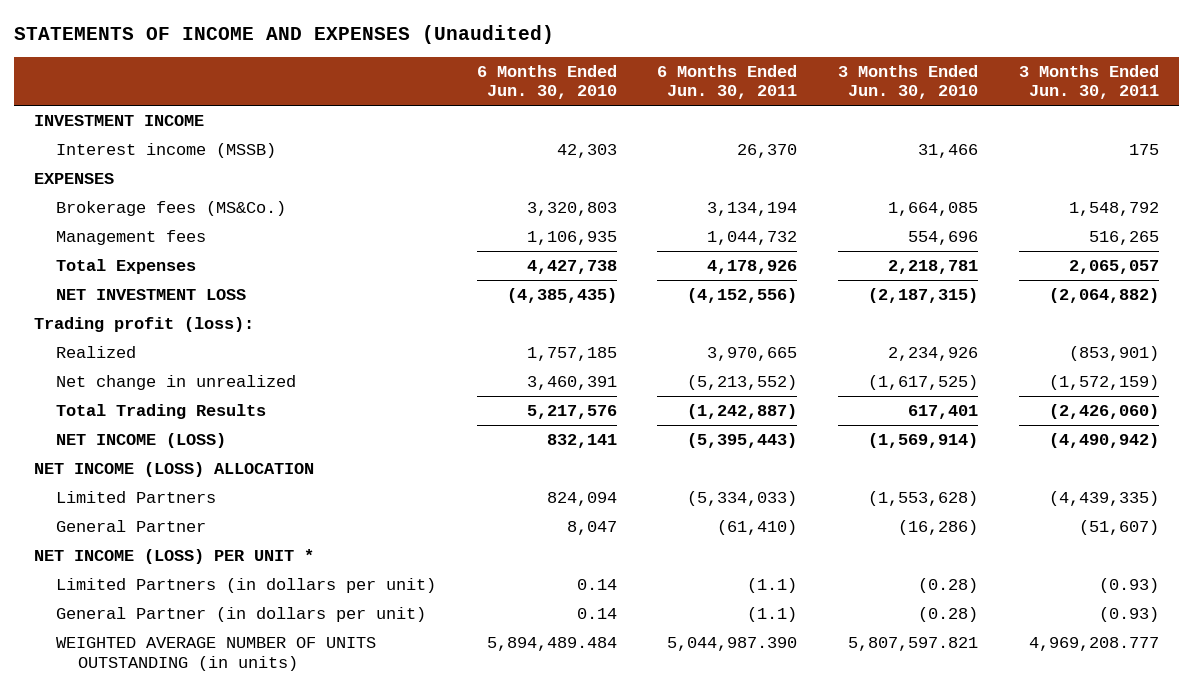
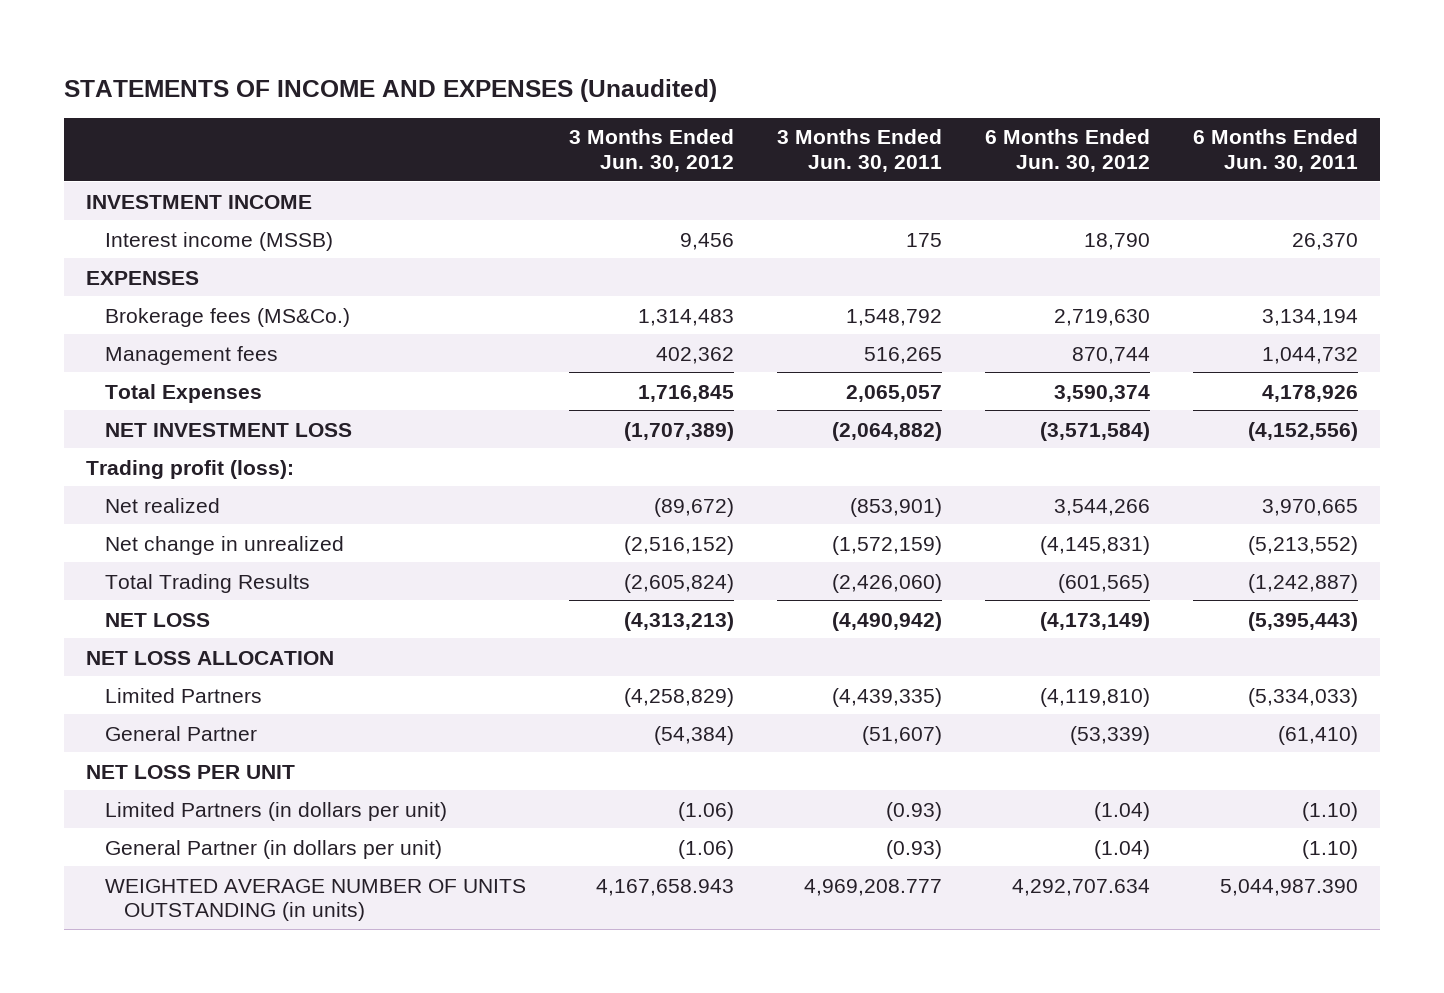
- | 6 Months Ended Jun. 30, 2010 | 6 Months Ended Jun. 30, 2011 | 3 Months Ended Jun. 30, 2010 | 3 Months Ended Jun. 30, 2011
+ | 3 Months Ended Jun. 30, 2012 | 3 Months Ended Jun. 30, 2011 | 6 Months Ended Jun. 30, 2012 | 6 Months Ended Jun. 30, 2011
- Realized | 1,757,185 | 3,970,665 | 2,234,926 | (853,901)
+ Net realized | (89,672) | (853,901) | 3,544,266 | 3,970,665
- NET INCOME (LOSS) | 832,141 | (5,395,443) | (1,569,914) | (4,490,942)
- NET INCOME (LOSS) ALLOCATION
+ NET LOSS | (4,313,213) | (4,490,942) | (4,173,149) | (5,395,443)
+ NET LOSS ALLOCATION
- NET INCOME (LOSS) PER UNIT *
- Limited Partners (in dollars per unit) | 0.14 | (1.1) | (0.28) | (0.93)
- General Partner (in dollars per unit) | 0.14 | (1.1) | (0.28) | (0.93)
+ NET LOSS PER UNIT
+ Limited Partners (in dollars per unit) | (1.06) | (0.93) | (1.04) | (1.10)
+ General Partner (in dollars per unit) | (1.06) | (0.93) | (1.04) | (1.10)

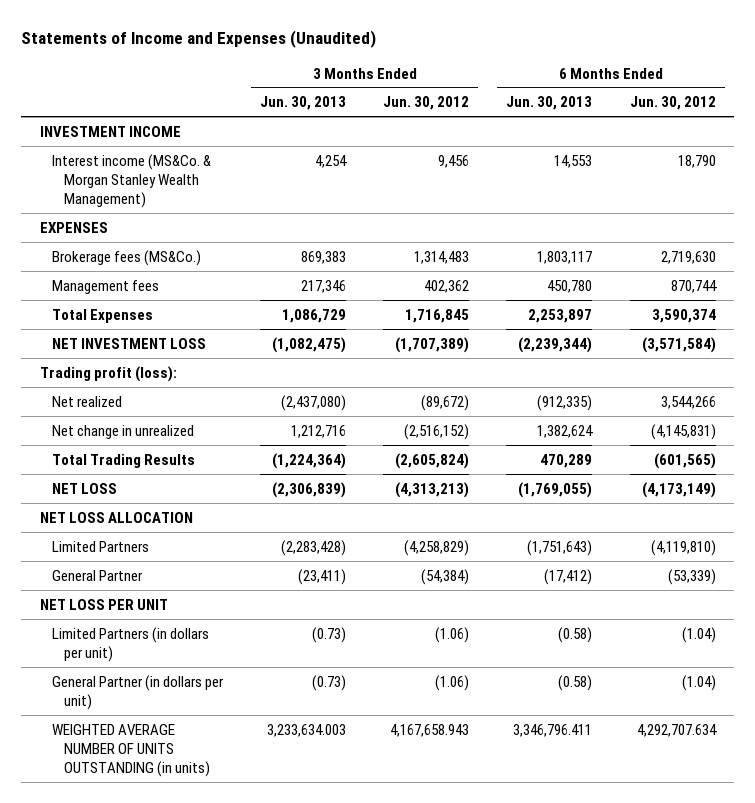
- STATEMENTS OF INCOME AND EXPENSES (Unaudited)
+ Statements of Income and Expenses (Unaudited)
- | 3 Months Ended Jun. 30, 2012 | 3 Months Ended Jun. 30, 2011 | 6 Months Ended Jun. 30, 2012 | 6 Months Ended Jun. 30, 2011
+ | 3 Months Ended Jun. 30, 2013 | 3 Months Ended Jun. 30, 2012 | 6 Months Ended Jun. 30, 2013 | 6 Months Ended Jun. 30, 2012
- Interest income (MSSB) | 9,456 | 175 | 18,790 | 26,370
+ Interest income (MS&Co. & Morgan Stanley Wealth Management) | 4,254 | 9,456 | 14,553 | 18,790

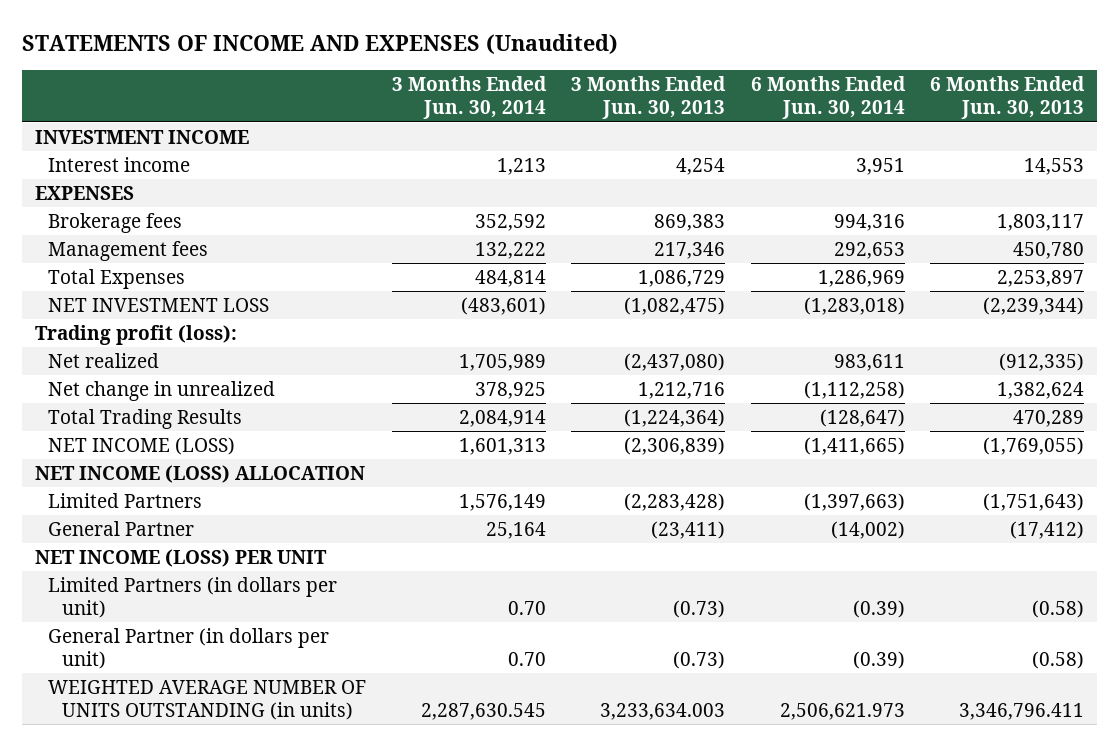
- Statements of Income and Expenses (Unaudited)
+ STATEMENTS OF INCOME AND EXPENSES (Unaudited)
- | 3 Months Ended Jun. 30, 2013 | 3 Months Ended Jun. 30, 2012 | 6 Months Ended Jun. 30, 2013 | 6 Months Ended Jun. 30, 2012
+ | 3 Months Ended Jun. 30, 2014 | 3 Months Ended Jun. 30, 2013 | 6 Months Ended Jun. 30, 2014 | 6 Months Ended Jun. 30, 2013
- Interest income (MS&Co. & Morgan Stanley Wealth Management) | 4,254 | 9,456 | 14,553 | 18,790
+ Interest income | 1,213 | 4,254 | 3,951 | 14,553
- Brokerage fees (MS&Co.) | 869,383 | 1,314,483 | 1,803,117 | 2,719,630
+ Brokerage fees | 352,592 | 869,383 | 994,316 | 1,803,117
- NET LOSS | (2,306,839) | (4,313,213) | (1,769,055) | (4,173,149)
- NET LOSS ALLOCATION
+ NET INCOME (LOSS) | 1,601,313 | (2,306,839) | (1,411,665) | (1,769,055)
+ NET INCOME (LOSS) ALLOCATION
- NET LOSS PER UNIT
+ NET INCOME (LOSS) PER UNIT

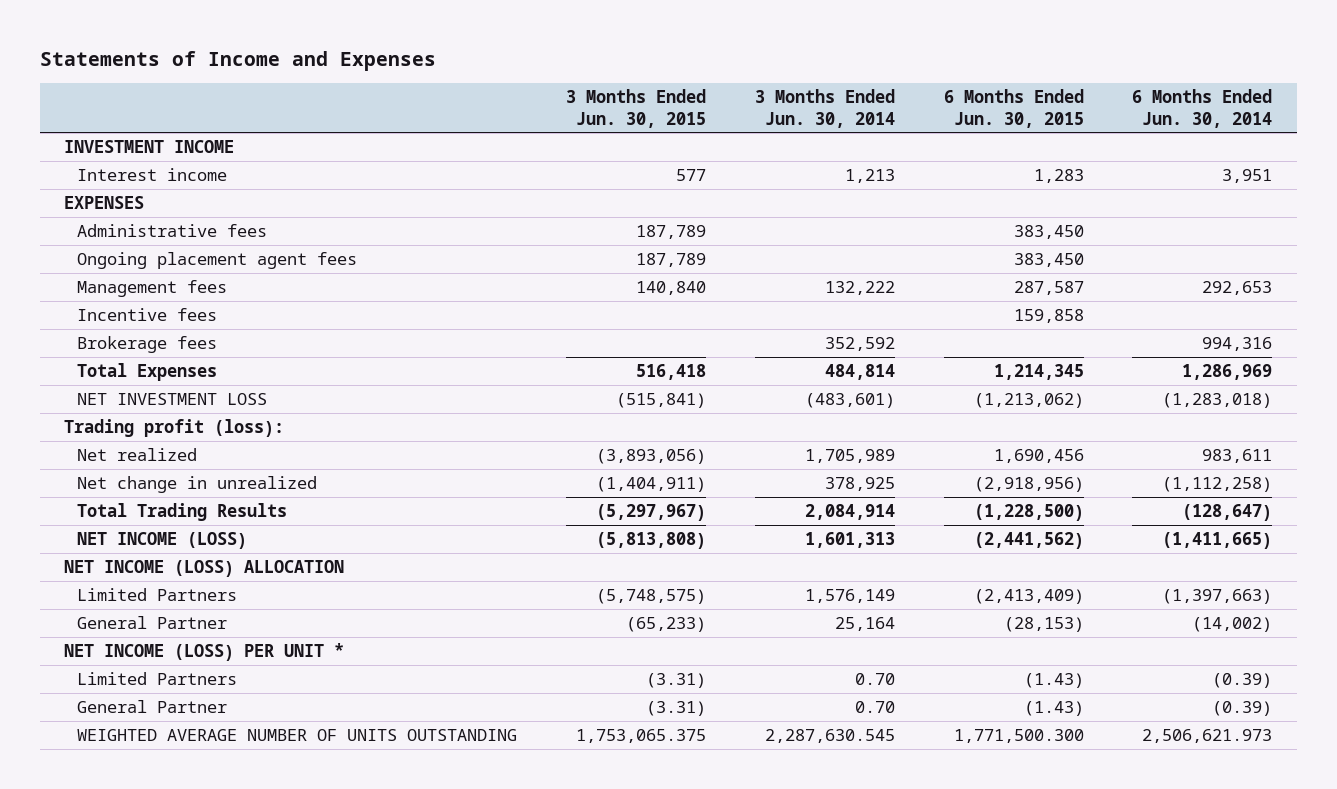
- STATEMENTS OF INCOME AND EXPENSES (Unaudited)
+ Statements of Income and Expenses
- | 3 Months Ended Jun. 30, 2014 | 3 Months Ended Jun. 30, 2013 | 6 Months Ended Jun. 30, 2014 | 6 Months Ended Jun. 30, 2013
+ | 3 Months Ended Jun. 30, 2015 | 3 Months Ended Jun. 30, 2014 | 6 Months Ended Jun. 30, 2015 | 6 Months Ended Jun. 30, 2014
+ Administrative fees | 187,789 | | 383,450 |
+ Ongoing placement agent fees | 187,789 | | 383,450 |
+ Incentive fees | | | 159,858 |
moved down: Brokerage fees | | 352,592 | | 994,316
- NET INCOME (LOSS) PER UNIT
- Limited Partners (in dollars per unit) | 0.70 | (0.73) | (0.39) | (0.58)
- General Partner (in dollars per unit) | 0.70 | (0.73) | (0.39) | (0.58)
- WEIGHTED AVERAGE NUMBER OF UNITS OUTSTANDING (in units) | 2,287,630.545 | 3,233,634.003 | 2,506,621.973 | 3,346,796.411
+ NET INCOME (LOSS) PER UNIT *
+ Limited Partners | (3.31) | 0.70 | (1.43) | (0.39)
+ General Partner | (3.31) | 0.70 | (1.43) | (0.39)
+ WEIGHTED AVERAGE NUMBER OF UNITS OUTSTANDING | 1,753,065.375 | 2,287,630.545 | 1,771,500.300 | 2,506,621.973

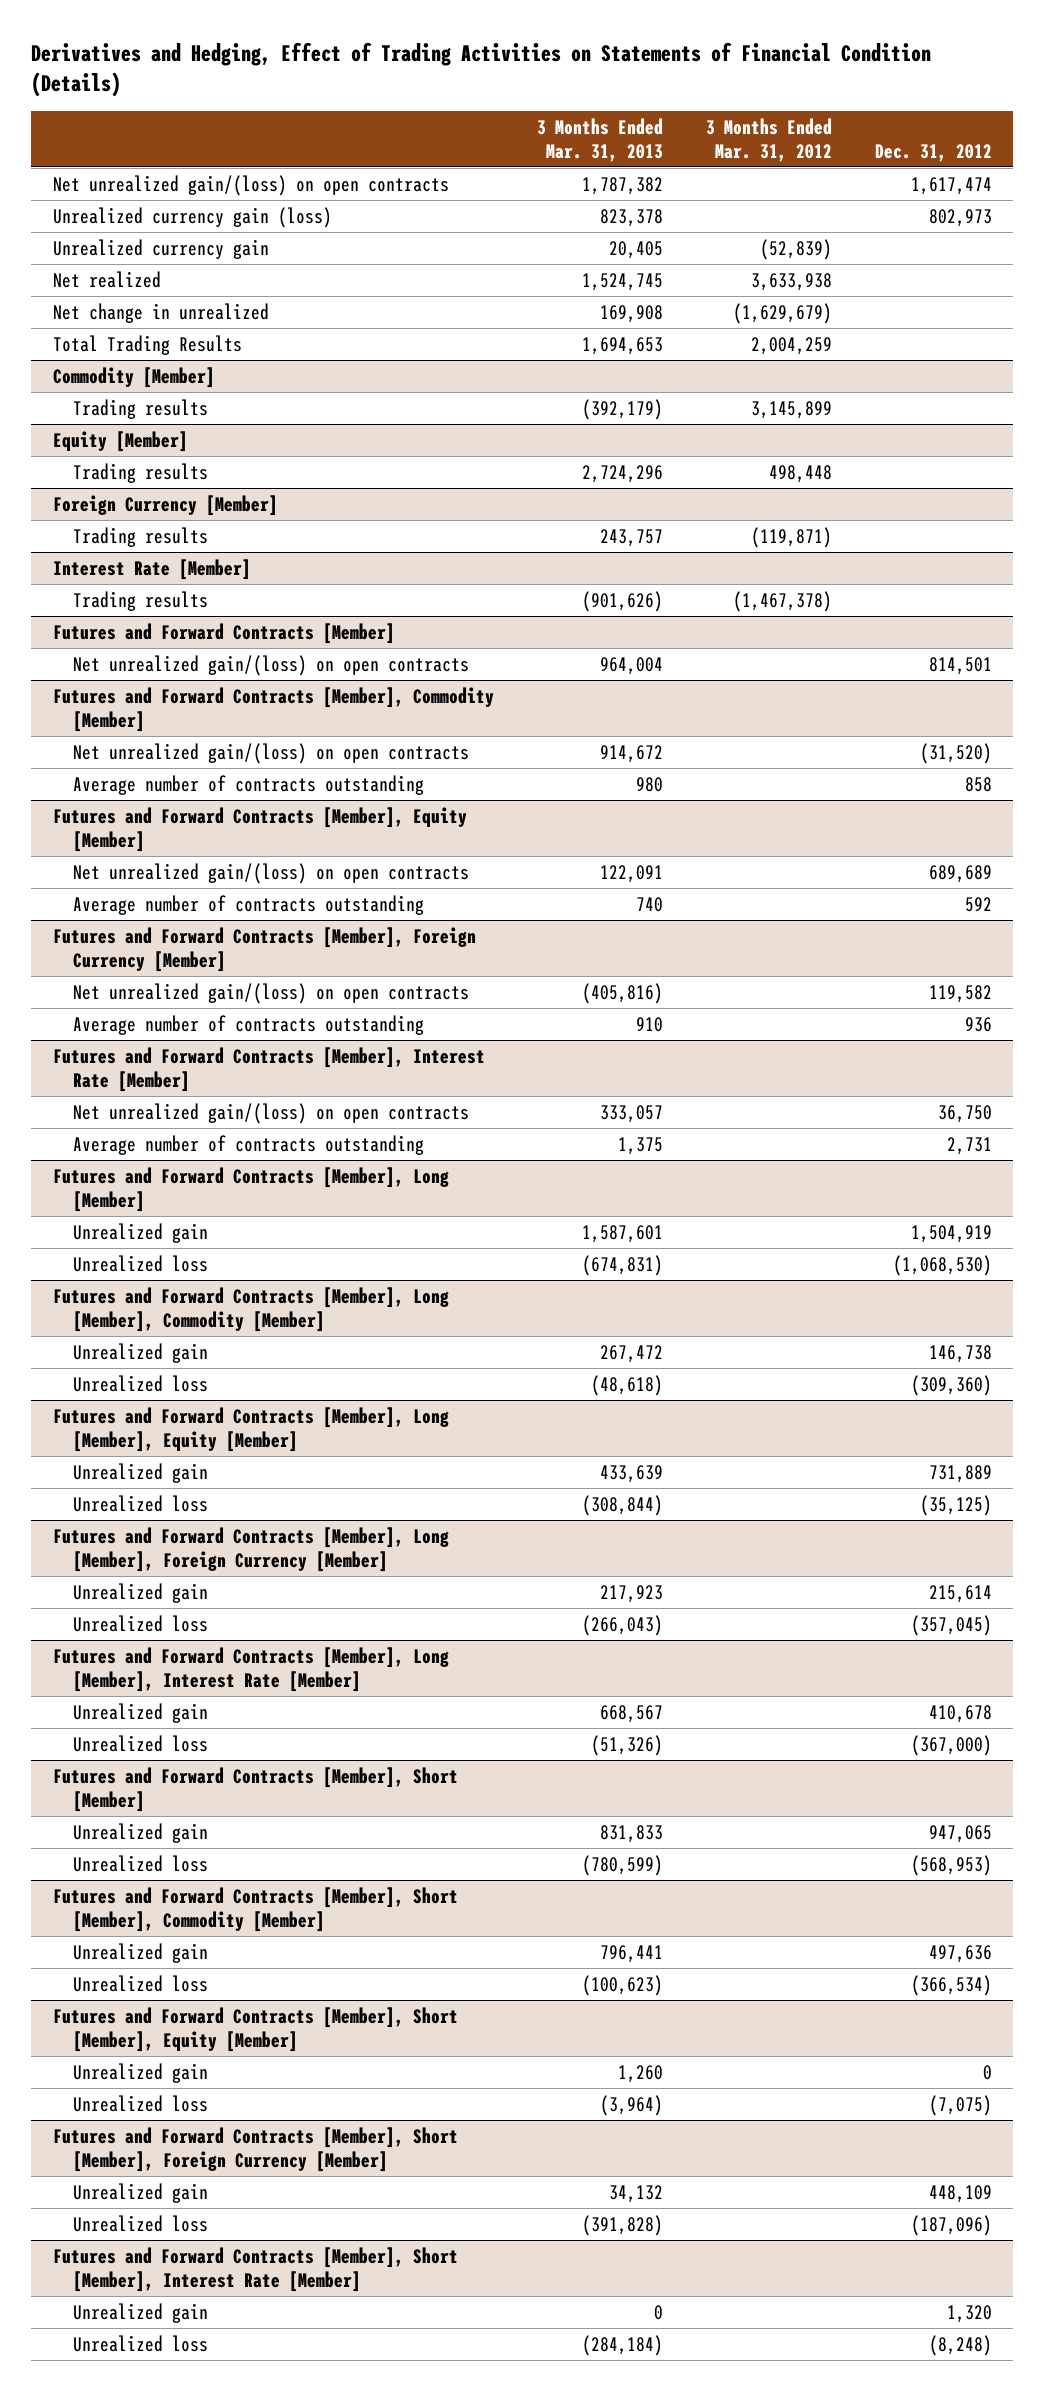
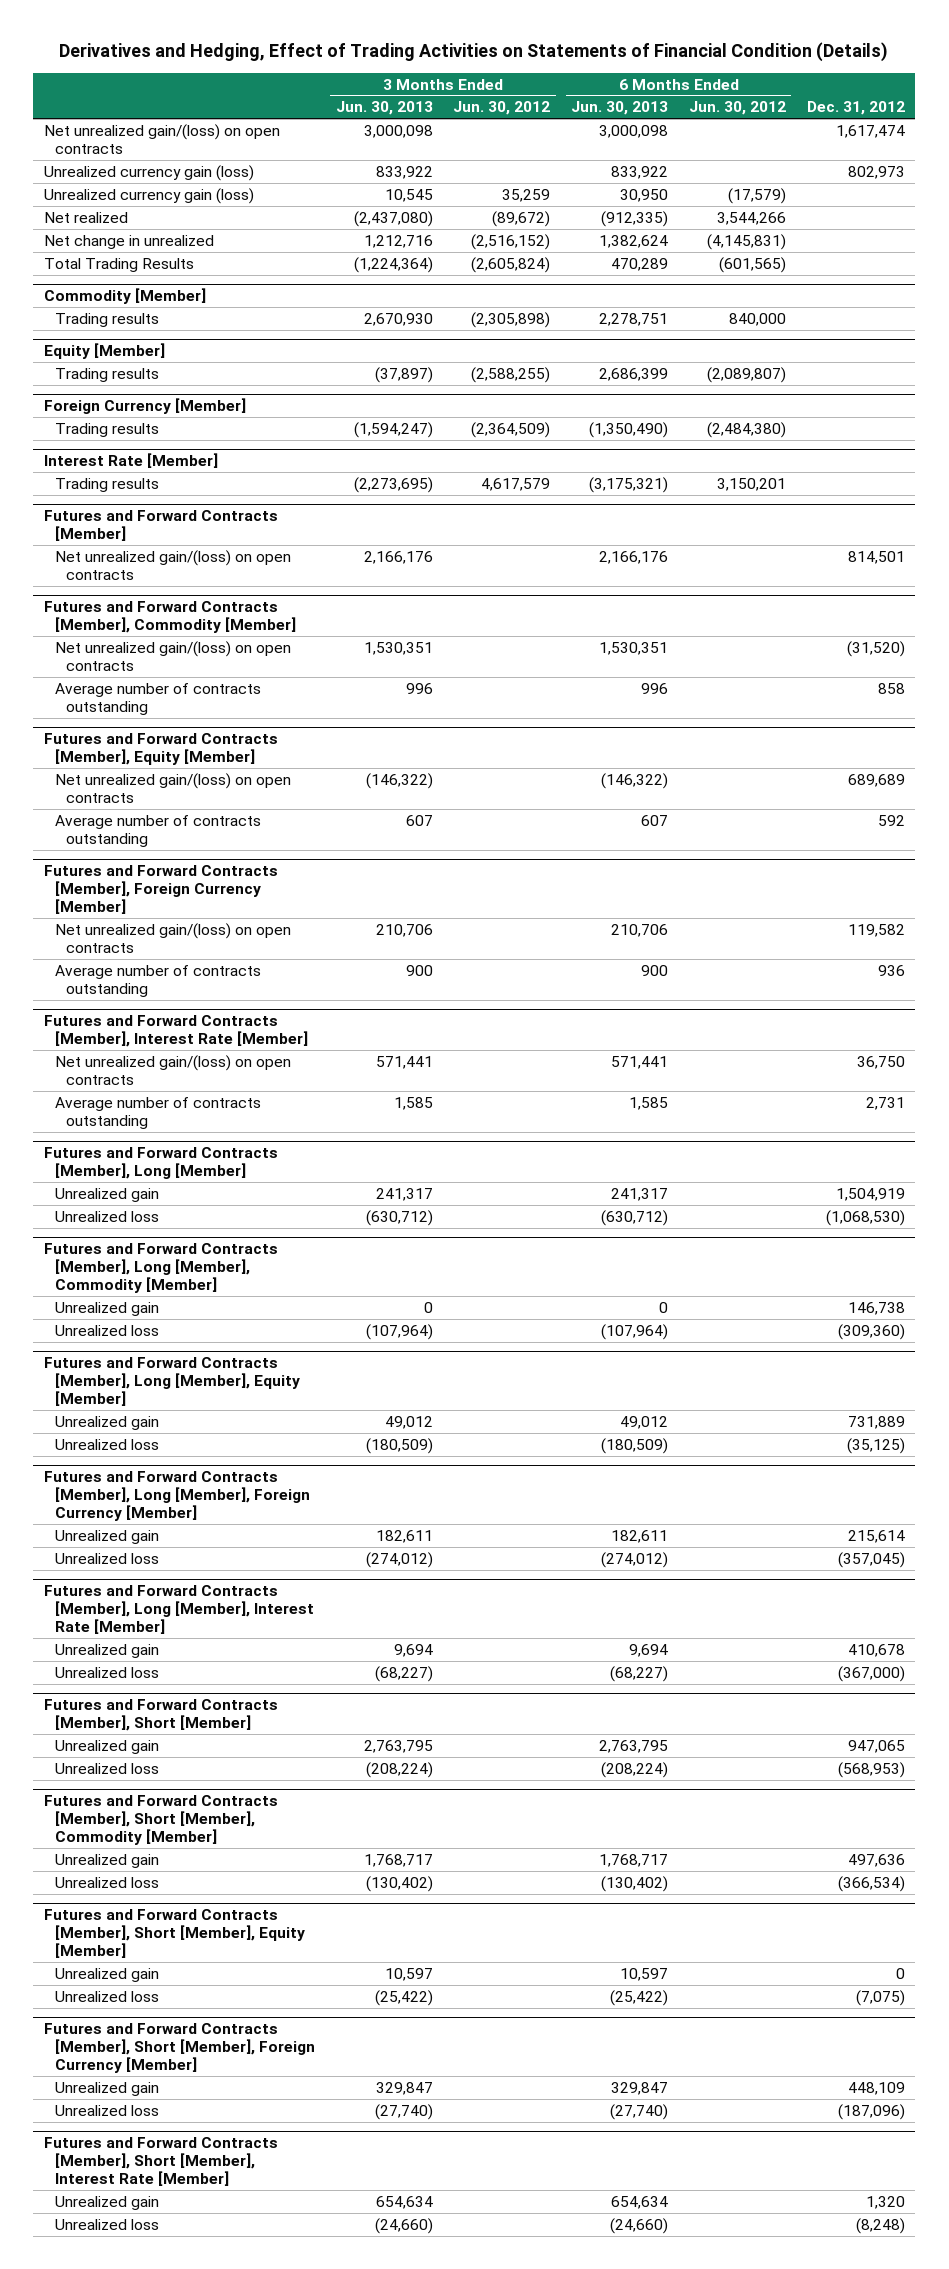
- | 3 Months Ended Mar. 31, 2013 | 3 Months Ended Mar. 31, 2012 | Dec. 31, 2012
+ | 3 Months Ended Jun. 30, 2013 | 3 Months Ended Jun. 30, 2012 | 6 Months Ended Jun. 30, 2013 | 6 Months Ended Jun. 30, 2012 | Dec. 31, 2012
- Unrealized currency gain | 20,405 | (52,839) |
+ Unrealized currency gain (loss) | 10,545 | 35,259 | 30,950 | (17,579) |

